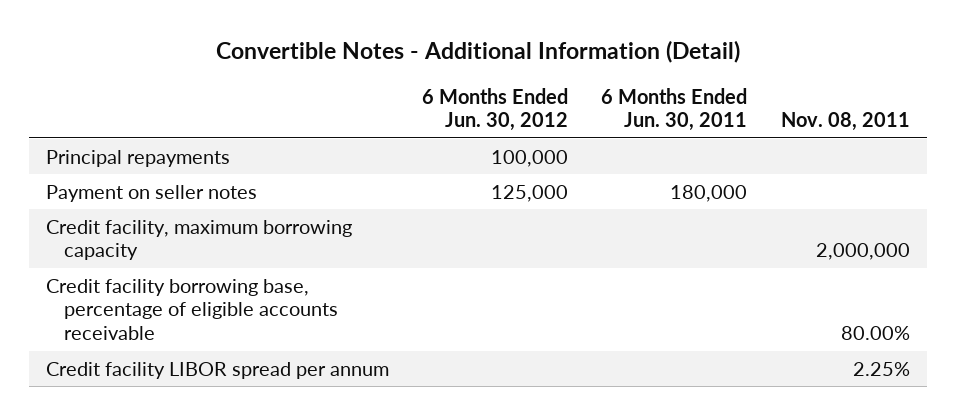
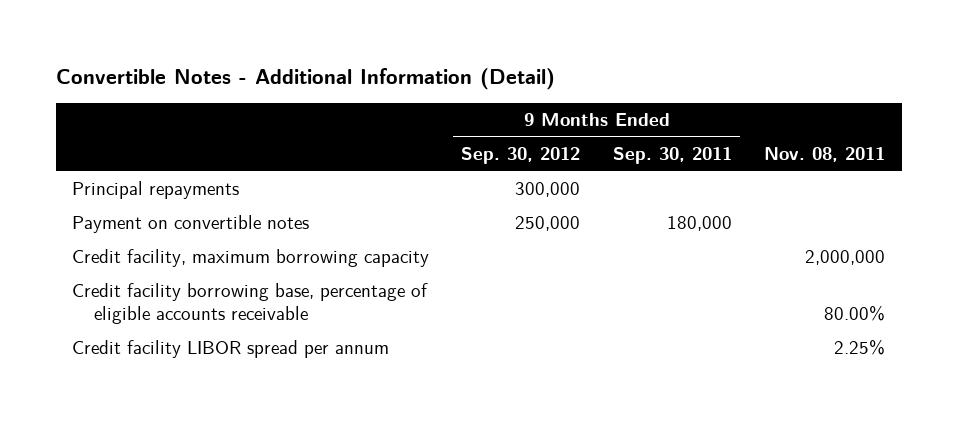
- | 6 Months Ended Jun. 30, 2012 | 6 Months Ended Jun. 30, 2011 | Nov. 08, 2011
+ | 9 Months Ended Sep. 30, 2012 | 9 Months Ended Sep. 30, 2011 | Nov. 08, 2011
- Payment on seller notes | 125,000 | 180,000 |
+ Payment on convertible notes | 250,000 | 180,000 |

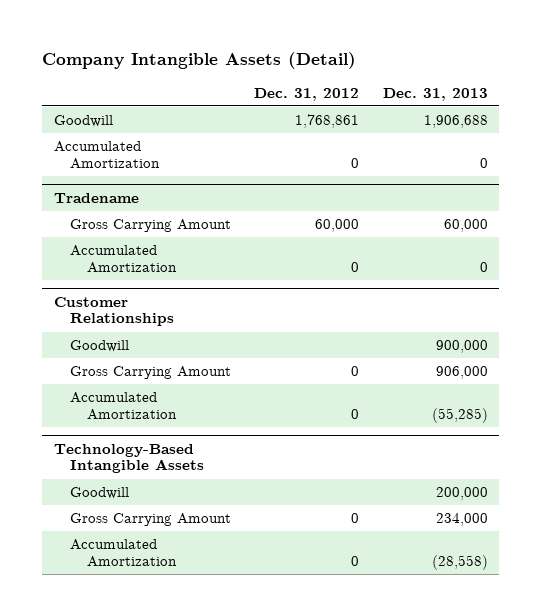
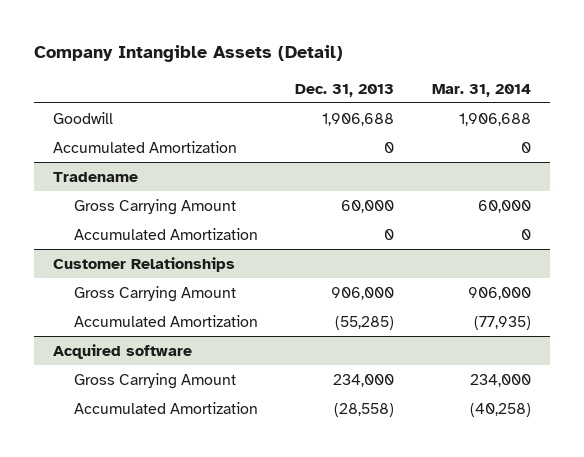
- | Dec. 31, 2012 | Dec. 31, 2013
+ | Dec. 31, 2013 | Mar. 31, 2014
@ Customer Relationships
- Goodwill | | 900,000
- Technology-Based Intangible Assets
- Goodwill | | 200,000
+ Acquired software

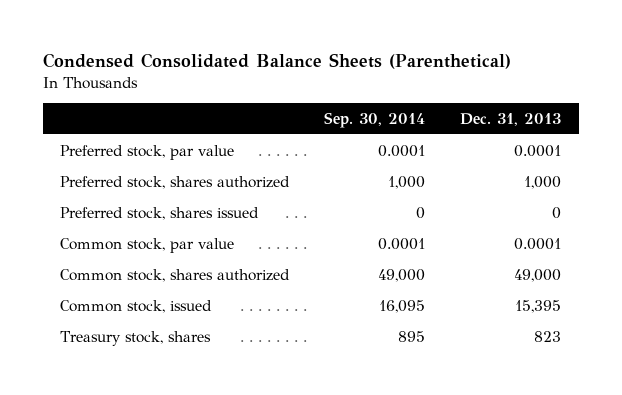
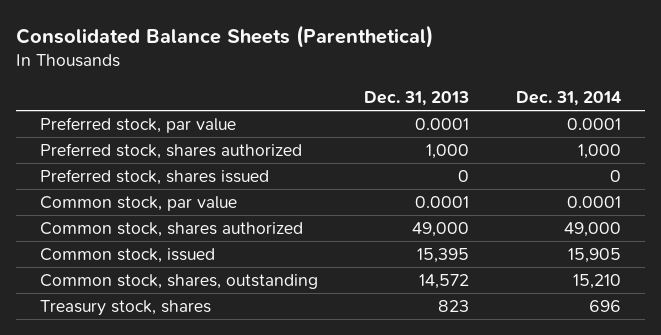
- Condensed Consolidated Balance Sheets (Parenthetical)
+ Consolidated Balance Sheets (Parenthetical)
- | Sep. 30, 2014 | Dec. 31, 2013
+ | Dec. 31, 2013 | Dec. 31, 2014
+ Common stock, shares, outstanding | 14,572 | 15,210

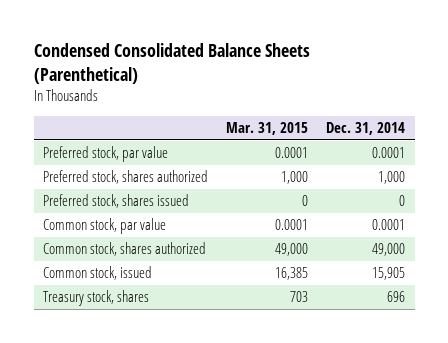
- Consolidated Balance Sheets (Parenthetical)
+ Condensed Consolidated Balance Sheets (Parenthetical)
- | Dec. 31, 2013 | Dec. 31, 2014
+ | Mar. 31, 2015 | Dec. 31, 2014
- Common stock, shares, outstanding | 14,572 | 15,210

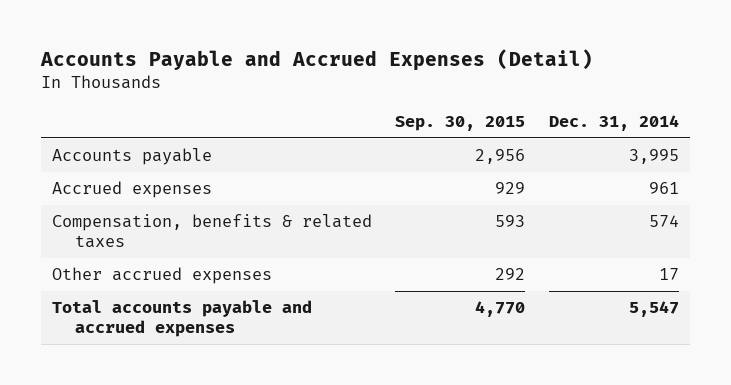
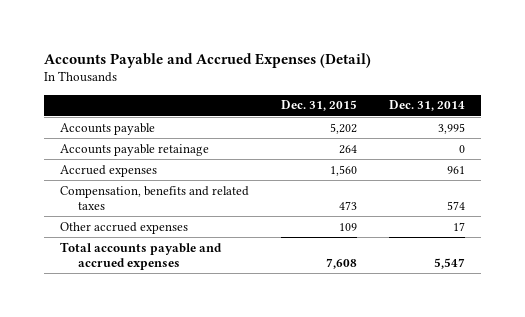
- | Sep. 30, 2015 | Dec. 31, 2014
+ | Dec. 31, 2015 | Dec. 31, 2014
+ Accounts payable retainage | 264 | 0
- Compensation, benefits & related taxes | 593 | 574
+ Compensation, benefits and related taxes | 473 | 574

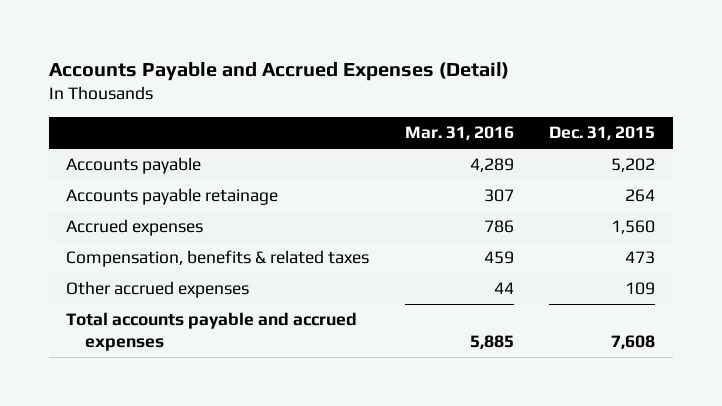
- | Dec. 31, 2015 | Dec. 31, 2014
+ | Mar. 31, 2016 | Dec. 31, 2015
- Compensation, benefits and related taxes | 473 | 574
+ Compensation, benefits & related taxes | 459 | 473

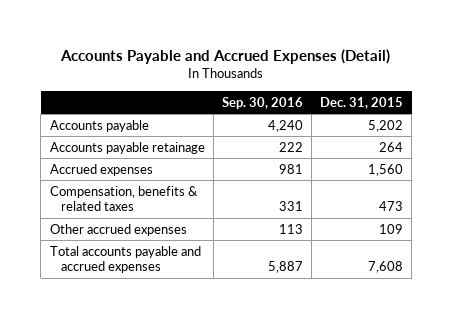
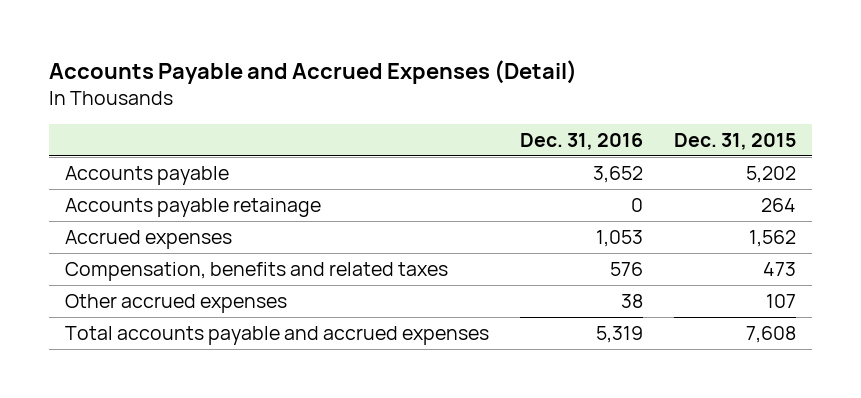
- | Sep. 30, 2016 | Dec. 31, 2015
+ | Dec. 31, 2016 | Dec. 31, 2015
- Accrued expenses | 981 | 1,560
- Compensation, benefits & related taxes | 331 | 473
- Other accrued expenses | 113 | 109
+ Accrued expenses | 1,053 | 1,562
+ Compensation, benefits and related taxes | 576 | 473
+ Other accrued expenses | 38 | 107

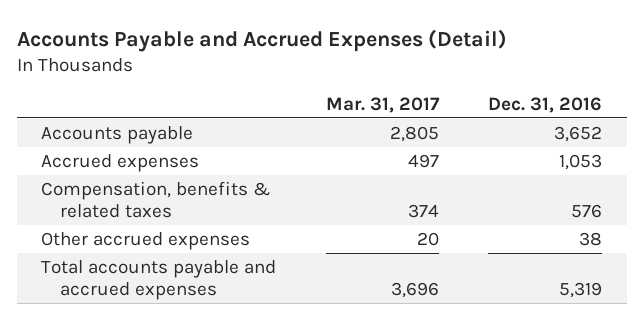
- | Dec. 31, 2016 | Dec. 31, 2015
+ | Mar. 31, 2017 | Dec. 31, 2016
- Accounts payable retainage | 0 | 264
- Compensation, benefits and related taxes | 576 | 473
+ Compensation, benefits & related taxes | 374 | 576

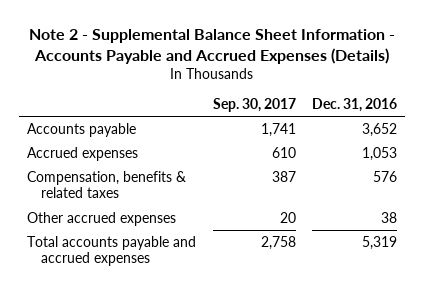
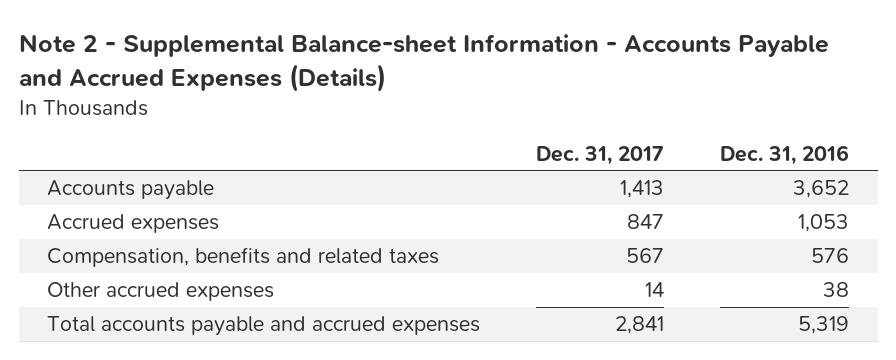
- Note 2 - Supplemental Balance Sheet Information - Accounts Payable and Accrued Expenses (Details)
+ Note 2 - Supplemental Balance-sheet Information - Accounts Payable and Accrued Expenses (Details)
- | Sep. 30, 2017 | Dec. 31, 2016
+ | Dec. 31, 2017 | Dec. 31, 2016
- Compensation, benefits & related taxes | 387 | 576
+ Compensation, benefits and related taxes | 567 | 576

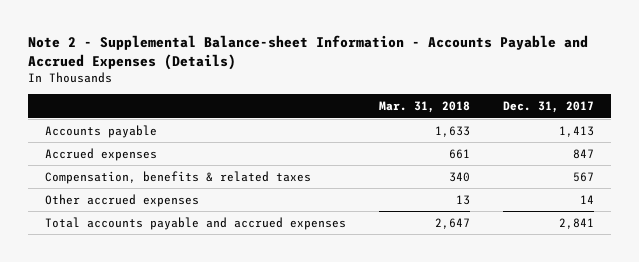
- | Dec. 31, 2017 | Dec. 31, 2016
+ | Mar. 31, 2018 | Dec. 31, 2017
- Compensation, benefits and related taxes | 567 | 576
+ Compensation, benefits & related taxes | 340 | 567

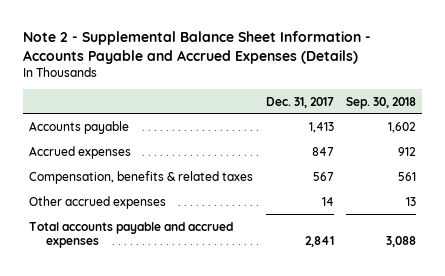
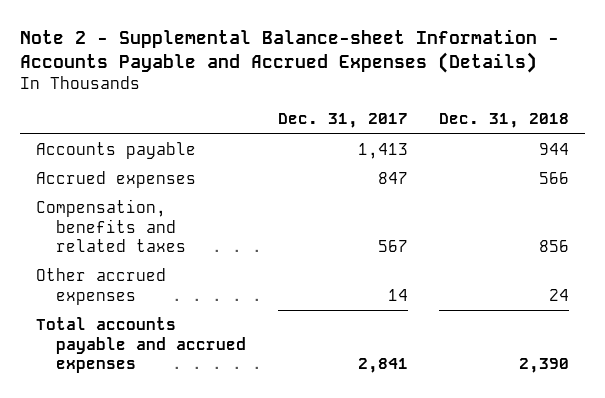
- Note 2 - Supplemental Balance Sheet Information - Accounts Payable and Accrued Expenses (Details)
+ Note 2 - Supplemental Balance-sheet Information - Accounts Payable and Accrued Expenses (Details)
- | Dec. 31, 2017 | Sep. 30, 2018
+ | Dec. 31, 2017 | Dec. 31, 2018
- Compensation, benefits & related taxes | 567 | 561
+ Compensation, benefits and related taxes | 567 | 856

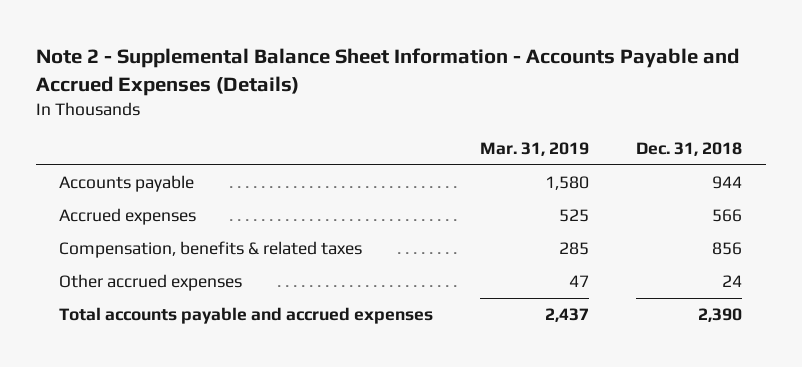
- Note 2 - Supplemental Balance-sheet Information - Accounts Payable and Accrued Expenses (Details)
+ Note 2 - Supplemental Balance Sheet Information - Accounts Payable and Accrued Expenses (Details)
- | Dec. 31, 2017 | Dec. 31, 2018
+ | Mar. 31, 2019 | Dec. 31, 2018
- Compensation, benefits and related taxes | 567 | 856
+ Compensation, benefits & related taxes | 285 | 856

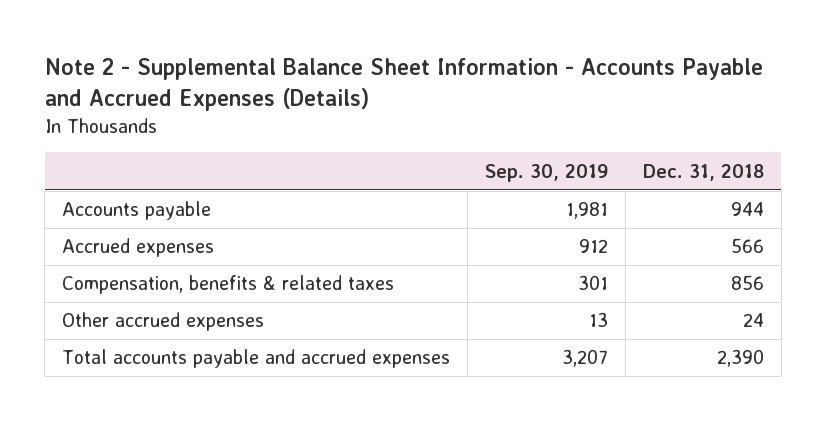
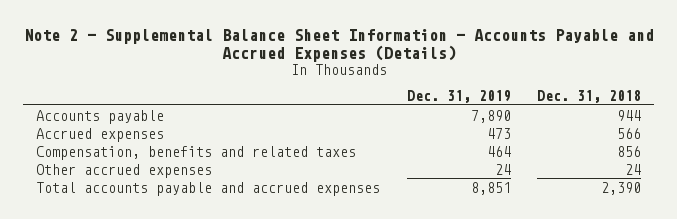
- | Sep. 30, 2019 | Dec. 31, 2018
+ | Dec. 31, 2019 | Dec. 31, 2018
- Compensation, benefits & related taxes | 301 | 856
+ Compensation, benefits and related taxes | 464 | 856

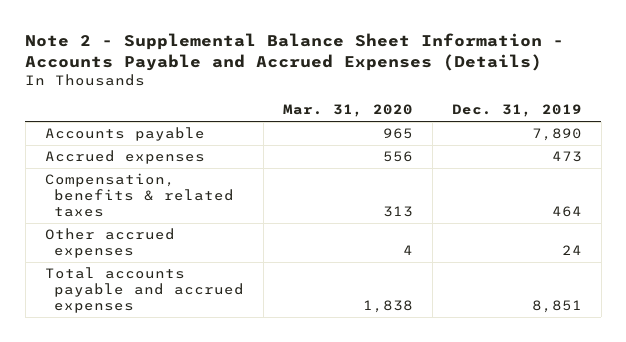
- | Dec. 31, 2019 | Dec. 31, 2018
+ | Mar. 31, 2020 | Dec. 31, 2019
- Compensation, benefits and related taxes | 464 | 856
+ Compensation, benefits & related taxes | 313 | 464

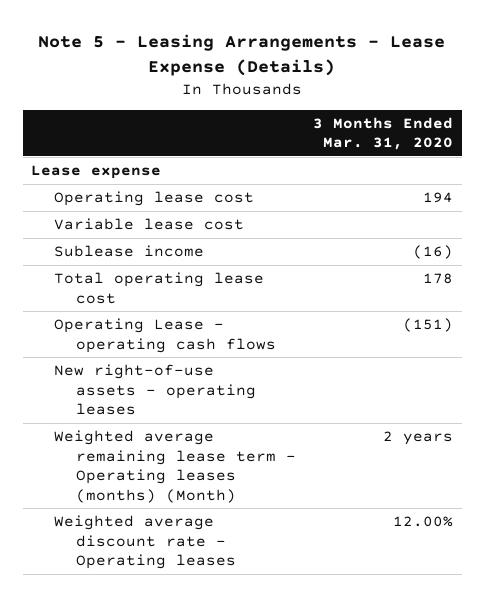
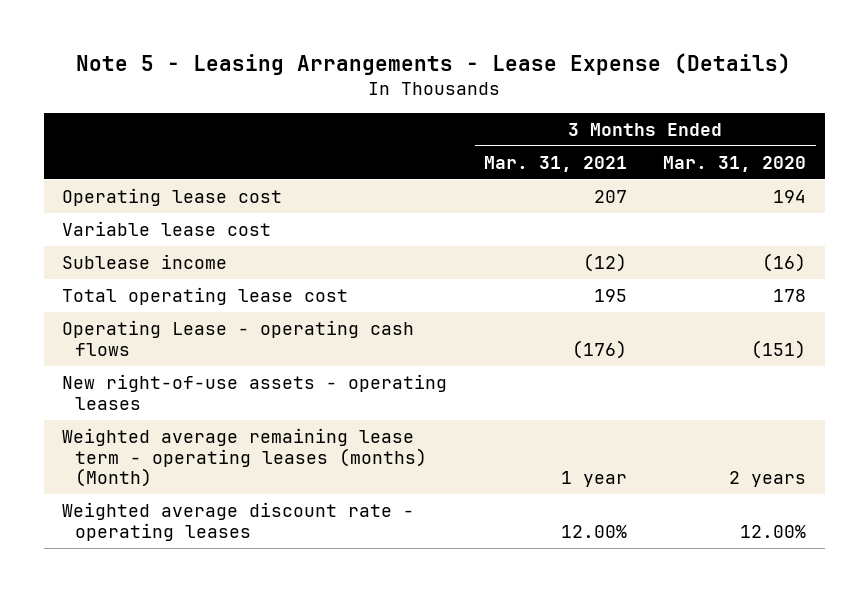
- | 3 Months Ended Mar. 31, 2020
+ | 3 Months Ended Mar. 31, 2021 | 3 Months Ended Mar. 31, 2020
- Lease expense
- Weighted average remaining lease term - Operating leases (months) (Month) | 2 years
- Weighted average discount rate - Operating leases | 12.00%
+ Weighted average remaining lease term - operating leases (months) (Month) | 1 year | 2 years
+ Weighted average discount rate - operating leases | 12.00% | 12.00%

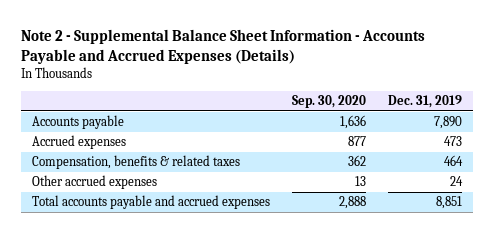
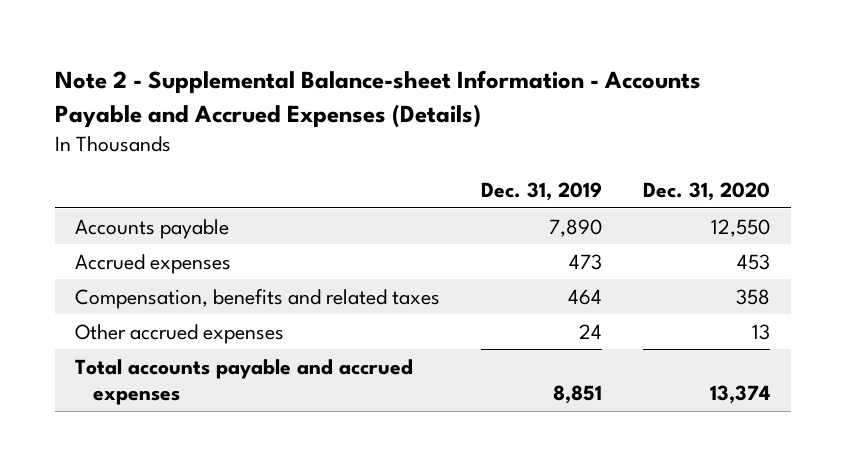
- Note 2 - Supplemental Balance Sheet Information - Accounts Payable and Accrued Expenses (Details)
+ Note 2 - Supplemental Balance-sheet Information - Accounts Payable and Accrued Expenses (Details)
- | Sep. 30, 2020 | Dec. 31, 2019
+ | Dec. 31, 2019 | Dec. 31, 2020
- Compensation, benefits & related taxes | 362 | 464
+ Compensation, benefits and related taxes | 464 | 358

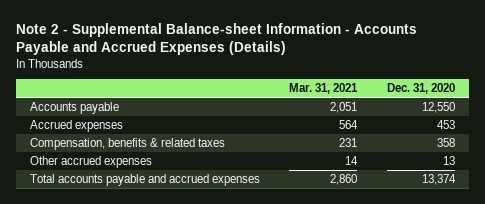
- | Dec. 31, 2019 | Dec. 31, 2020
+ | Mar. 31, 2021 | Dec. 31, 2020
- Compensation, benefits and related taxes | 464 | 358
+ Compensation, benefits & related taxes | 231 | 358

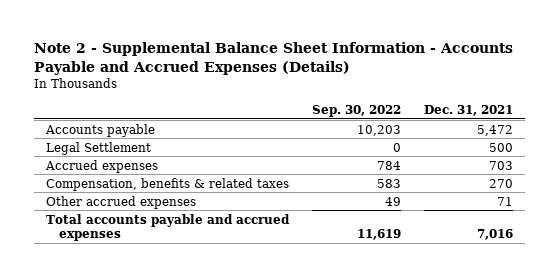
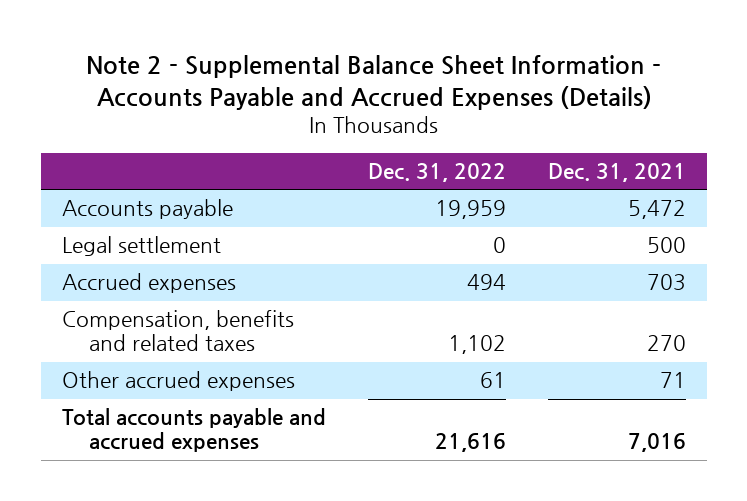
- | Sep. 30, 2022 | Dec. 31, 2021
+ | Dec. 31, 2022 | Dec. 31, 2021
- Legal Settlement | 0 | 500
+ Legal settlement | 0 | 500
- Compensation, benefits & related taxes | 583 | 270
+ Compensation, benefits and related taxes | 1,102 | 270

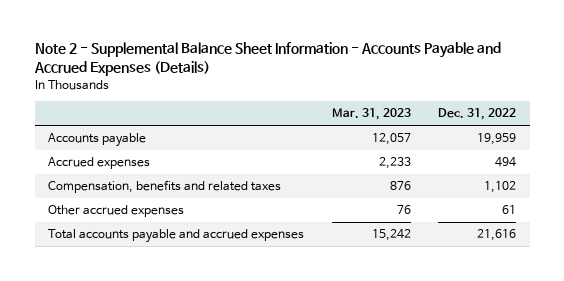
- | Dec. 31, 2022 | Dec. 31, 2021
+ | Mar. 31, 2023 | Dec. 31, 2022
- Legal settlement | 0 | 500

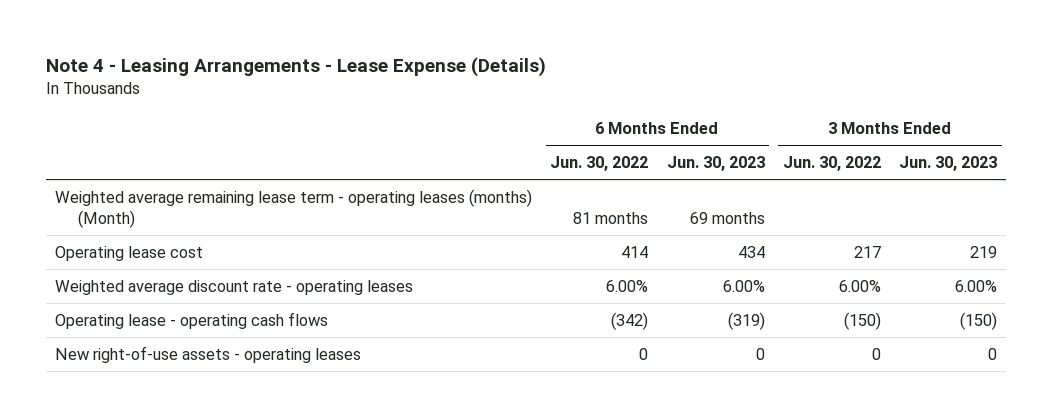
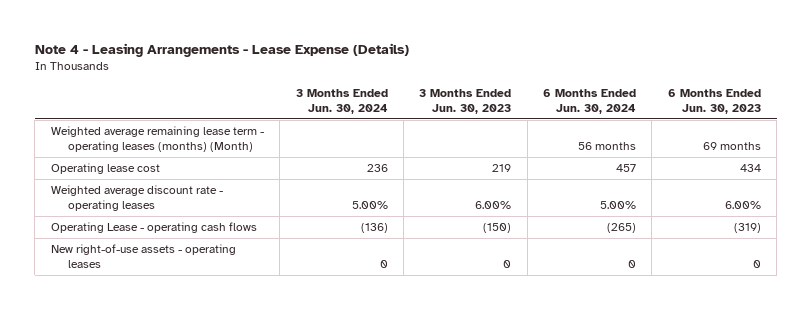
- | 6 Months Ended Jun. 30, 2022 | 6 Months Ended Jun. 30, 2023 | 3 Months Ended Jun. 30, 2022 | 3 Months Ended Jun. 30, 2023
+ | 3 Months Ended Jun. 30, 2024 | 3 Months Ended Jun. 30, 2023 | 6 Months Ended Jun. 30, 2024 | 6 Months Ended Jun. 30, 2023
- Operating lease - operating cash flows | (342) | (319) | (150) | (150)
+ Operating Lease - operating cash flows | (136) | (150) | (265) | (319)

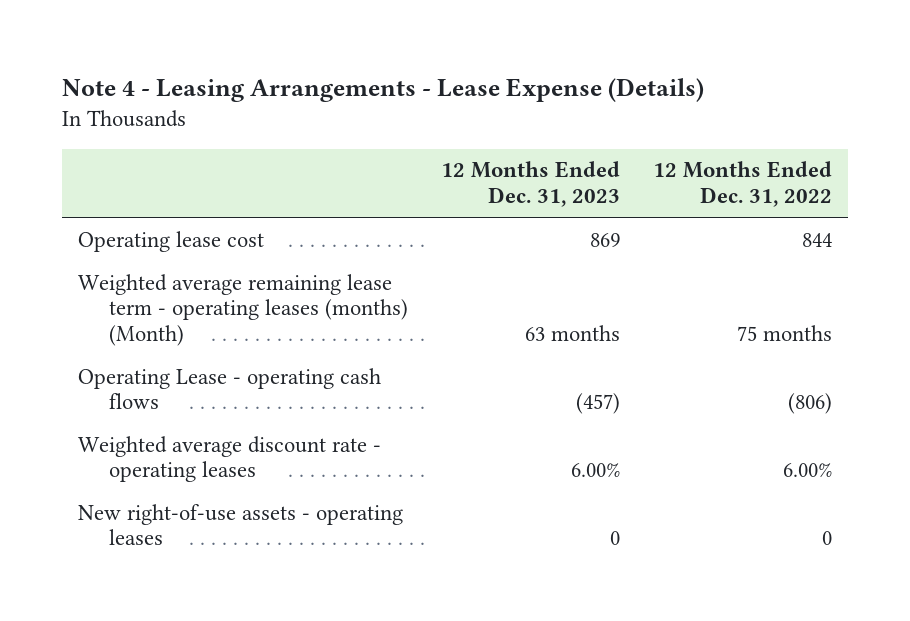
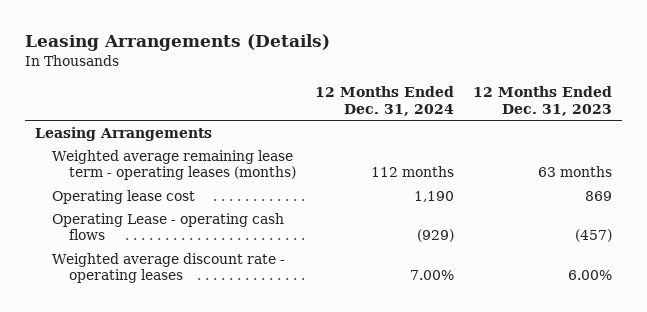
- Note 4 - Leasing Arrangements - Lease Expense (Details)
+ Leasing Arrangements (Details)
- | 12 Months Ended Dec. 31, 2023 | 12 Months Ended Dec. 31, 2022
+ | 12 Months Ended Dec. 31, 2024 | 12 Months Ended Dec. 31, 2023
+ Leasing Arrangements
+ Weighted average remaining lease term - operating leases (months) | 112 months | 63 months
- Weighted average remaining lease term - operating leases (months) (Month) | 63 months | 75 months
- New right-of-use assets - operating leases | 0 | 0

